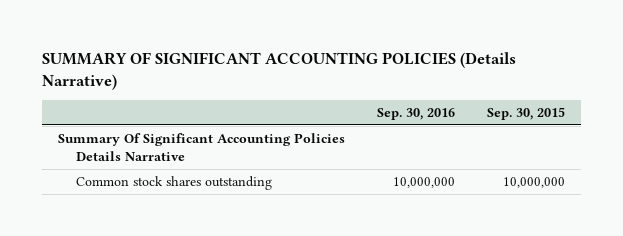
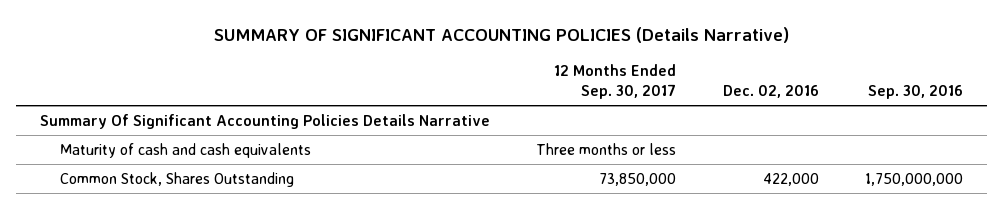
- | Sep. 30, 2016 | Sep. 30, 2015
+ | 12 Months Ended Sep. 30, 2017 | Dec. 02, 2016 | Sep. 30, 2016
- Common stock shares outstanding | 10,000,000 | 10,000,000
+ Maturity of cash and cash equivalents | Three months or less | |
+ Common Stock, Shares Outstanding | 73,850,000 | 422,000 | 1,750,000,000

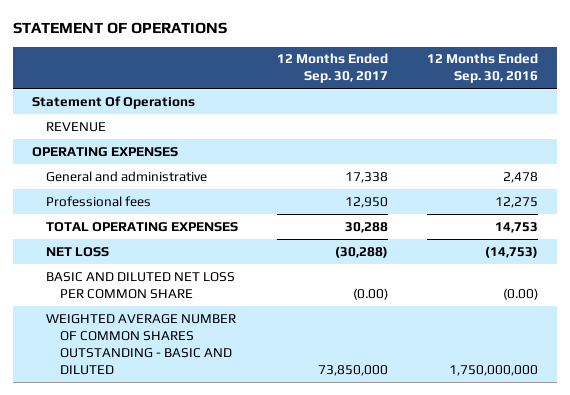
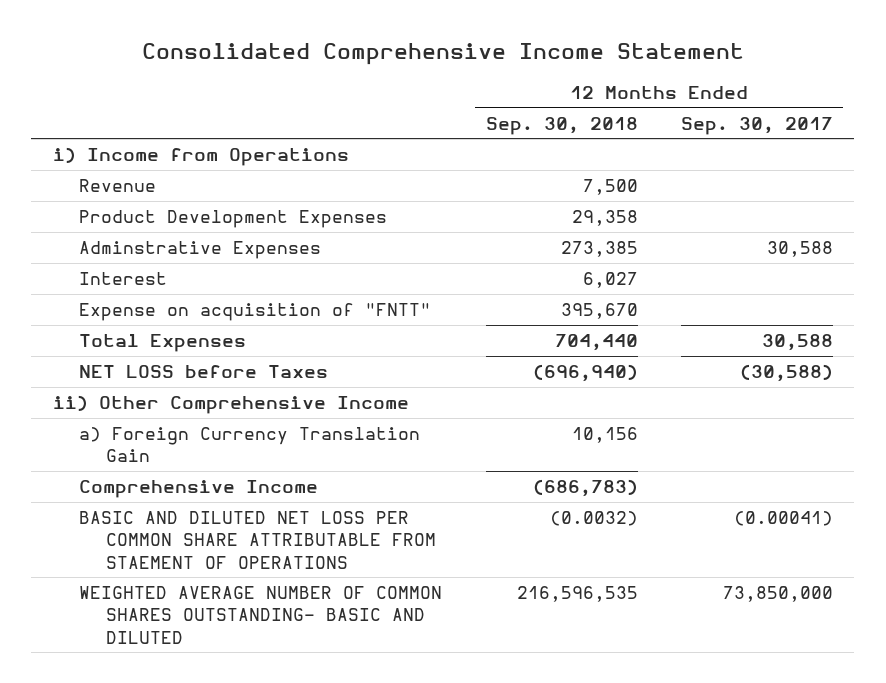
- STATEMENT OF OPERATIONS
+ Consolidated Comprehensive Income Statement
- | 12 Months Ended Sep. 30, 2017 | 12 Months Ended Sep. 30, 2016
+ | 12 Months Ended Sep. 30, 2018 | 12 Months Ended Sep. 30, 2017
- Statement Of Operations
- REVENUE
- OPERATING EXPENSES
- General and administrative | 17,338 | 2,478
- Professional fees | 12,950 | 12,275
- TOTAL OPERATING EXPENSES | 30,288 | 14,753
- NET LOSS | (30,288) | (14,753)
- BASIC AND DILUTED NET LOSS PER COMMON SHARE | (0.00) | (0.00)
- WEIGHTED AVERAGE NUMBER OF COMMON SHARES OUTSTANDING - BASIC AND DILUTED | 73,850,000 | 1,750,000,000
+ i) Income from Operations
+ Revenue | 7,500 |
+ Product Development Expenses | 29,358 |
+ Adminstrative Expenses | 273,385 | 30,588
+ Interest | 6,027 |
+ Expense on acquisition of "FNTT" | 395,670 |
+ Total Expenses | 704,440 | 30,588
+ NET LOSS before Taxes | (696,940) | (30,588)
+ ii) Other Comprehensive Income
+ a) Foreign Currency Translation Gain | 10,156 |
+ Comprehensive Income | (686,783) |
+ BASIC AND DILUTED NET LOSS PER COMMON SHARE ATTRIBUTABLE FROM STAEMENT OF OPERATIONS | (0.0032) | (0.00041)
+ WEIGHTED AVERAGE NUMBER OF COMMON SHARES OUTSTANDING- BASIC AND DILUTED | 216,596,535 | 73,850,000

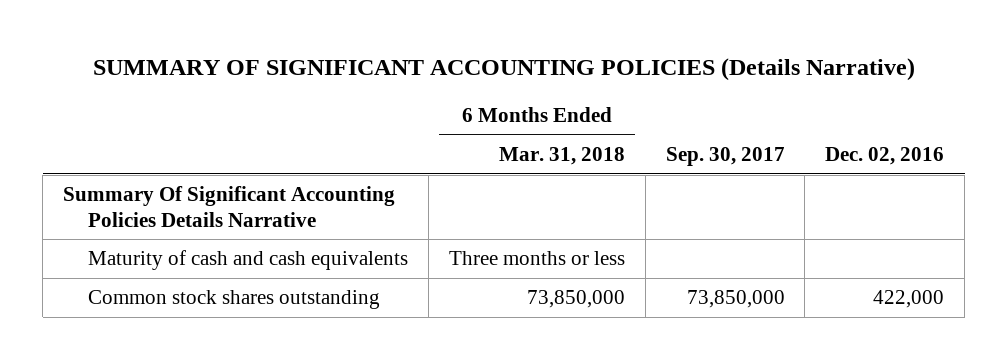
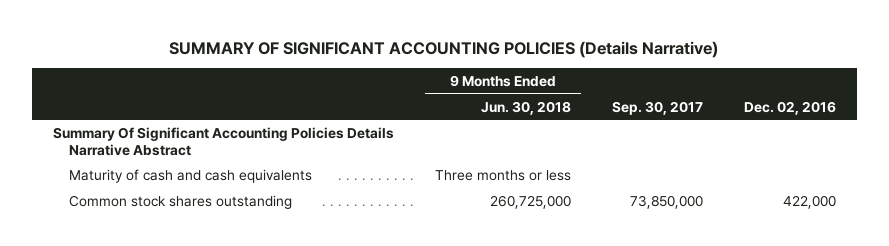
- | 6 Months Ended Mar. 31, 2018 | Sep. 30, 2017 | Dec. 02, 2016
+ | 9 Months Ended Jun. 30, 2018 | Sep. 30, 2017 | Dec. 02, 2016
- Summary Of Significant Accounting Policies Details Narrative
+ Summary Of Significant Accounting Policies Details Narrative Abstract

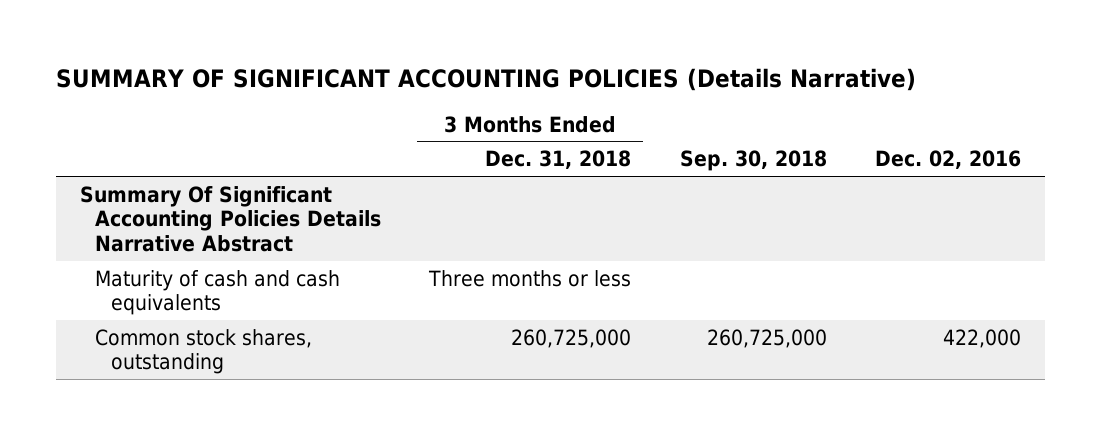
- | 9 Months Ended Jun. 30, 2018 | Sep. 30, 2017 | Dec. 02, 2016
+ | 3 Months Ended Dec. 31, 2018 | Sep. 30, 2018 | Dec. 02, 2016
- Common stock shares outstanding | 260,725,000 | 73,850,000 | 422,000
+ Common stock shares, outstanding | 260,725,000 | 260,725,000 | 422,000

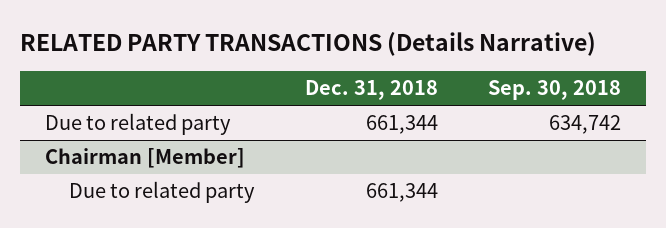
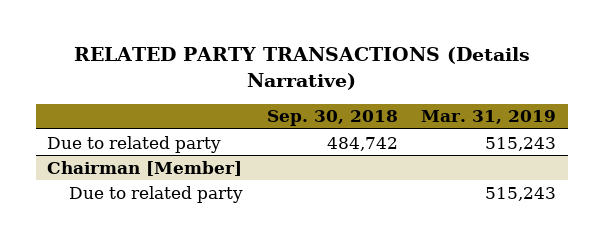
- | Dec. 31, 2018 | Sep. 30, 2018
+ | Sep. 30, 2018 | Mar. 31, 2019
- Due to related party | 661,344 | 634,742
+ Due to related party | 484,742 | 515,243

